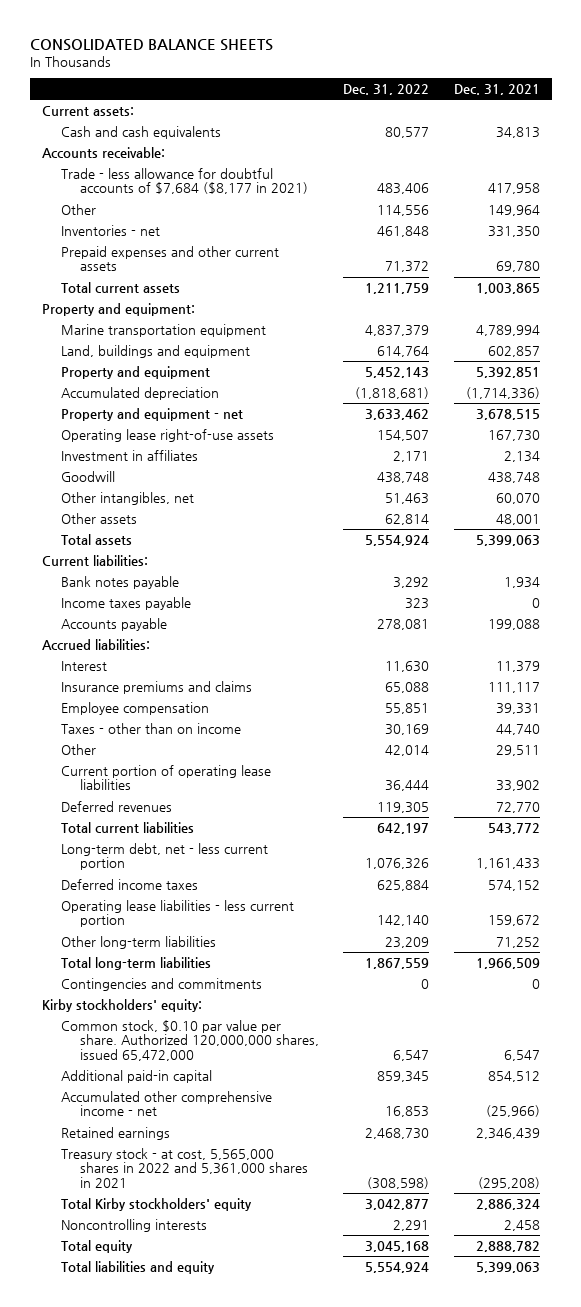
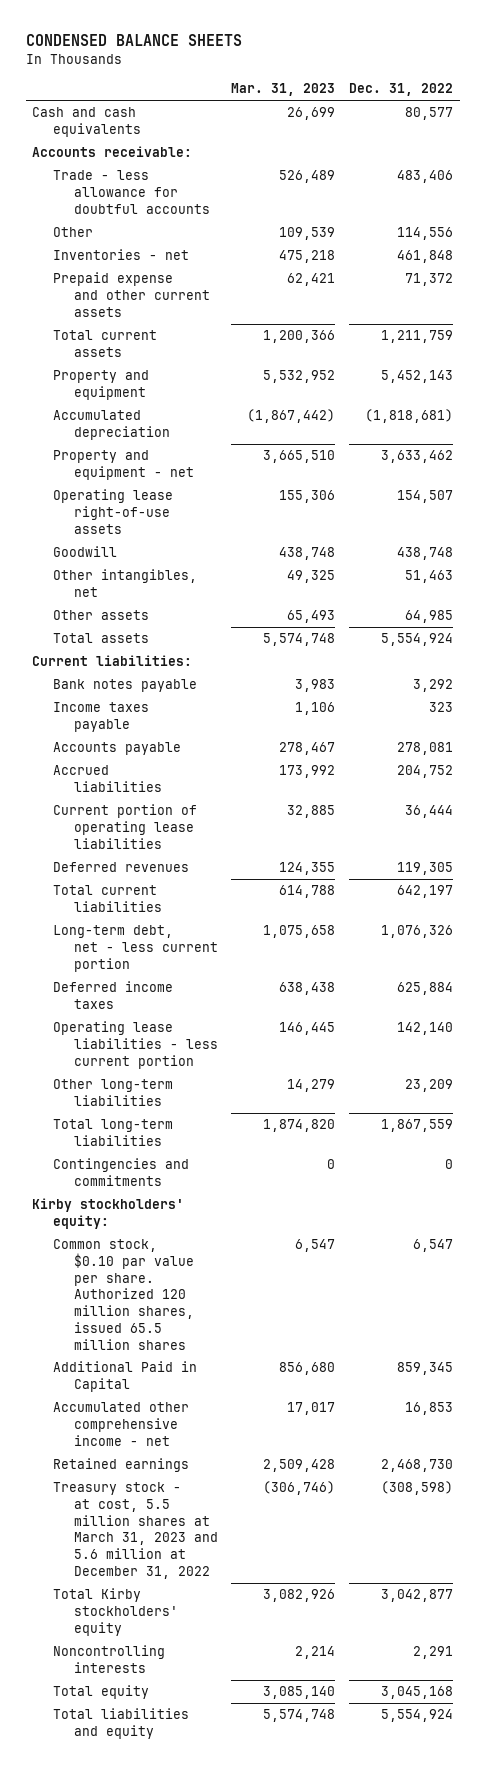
- CONSOLIDATED BALANCE SHEETS
+ CONDENSED BALANCE SHEETS
- | Dec. 31, 2022 | Dec. 31, 2021
+ | Mar. 31, 2023 | Dec. 31, 2022
- Current assets:
- Trade - less allowance for doubtful accounts of $7,684 ($8,177 in 2021) | 483,406 | 417,958
+ Trade - less allowance for doubtful accounts | 526,489 | 483,406
- Prepaid expenses and other current assets | 71,372 | 69,780
+ Prepaid expense and other current assets | 62,421 | 71,372
- Property and equipment:
- Marine transportation equipment | 4,837,379 | 4,789,994
- Land, buildings and equipment | 614,764 | 602,857
- Investment in affiliates | 2,171 | 2,134
- Other assets | 62,814 | 48,001
+ Other assets | 65,493 | 64,985
- Accrued liabilities:
- Interest | 11,630 | 11,379
- Insurance premiums and claims | 65,088 | 111,117
- Employee compensation | 55,851 | 39,331
- Taxes - other than on income | 30,169 | 44,740
- Other | 42,014 | 29,511
+ Accrued liabilities | 173,992 | 204,752
- Common stock, $0.10 par value per share. Authorized 120,000,000 shares, issued 65,472,000 | 6,547 | 6,547
- Additional paid-in capital | 859,345 | 854,512
+ Common stock, $0.10 par value per share. Authorized 120 million shares, issued 65.5 million shares | 6,547 | 6,547
+ Additional Paid in Capital | 856,680 | 859,345
- Treasury stock - at cost, 5,565,000 shares in 2022 and 5,361,000 shares in 2021 | (308,598) | (295,208)
+ Treasury stock - at cost, 5.5 million shares at March 31, 2023 and 5.6 million at December 31, 2022 | (306,746) | (308,598)

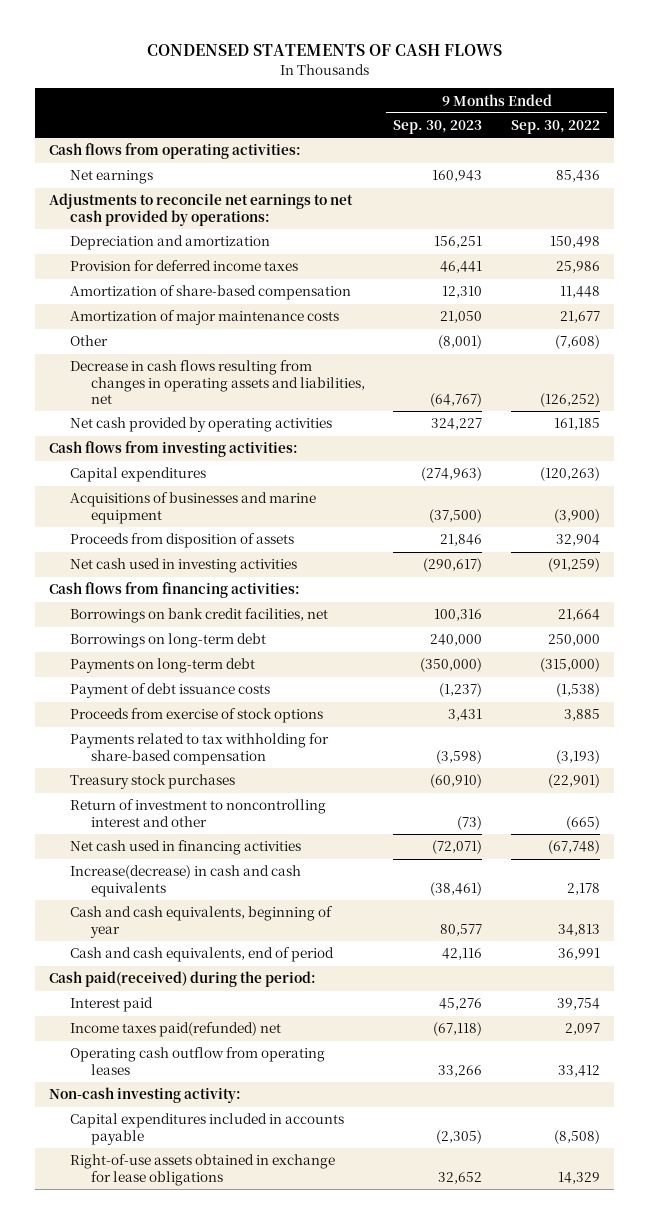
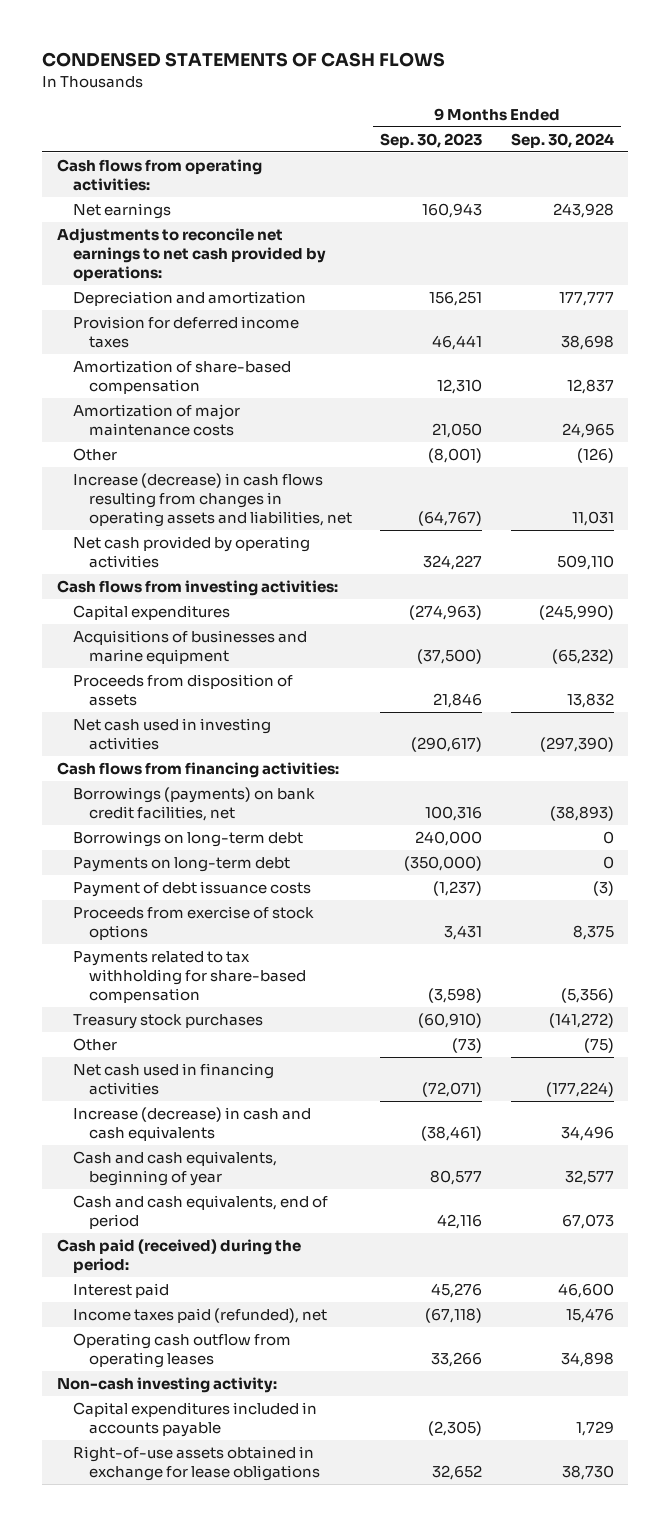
- | 9 Months Ended Sep. 30, 2023 | 9 Months Ended Sep. 30, 2022
+ | 9 Months Ended Sep. 30, 2023 | 9 Months Ended Sep. 30, 2024
- Decrease in cash flows resulting from changes in operating assets and liabilities, net | (64,767) | (126,252)
+ Increase (decrease) in cash flows resulting from changes in operating assets and liabilities, net | (64,767) | 11,031
- Borrowings on bank credit facilities, net | 100,316 | 21,664
+ Borrowings (payments) on bank credit facilities, net | 100,316 | (38,893)
- Return of investment to noncontrolling interest and other | (73) | (665)
+ Other | (73) | (75)
- Increase(decrease) in cash and cash equivalents | (38,461) | 2,178
+ Increase (decrease) in cash and cash equivalents | (38,461) | 34,496
- Cash paid(received) during the period:
+ Cash paid (received) during the period:
- Income taxes paid(refunded) net | (67,118) | 2,097
+ Income taxes paid (refunded), net | (67,118) | 15,476

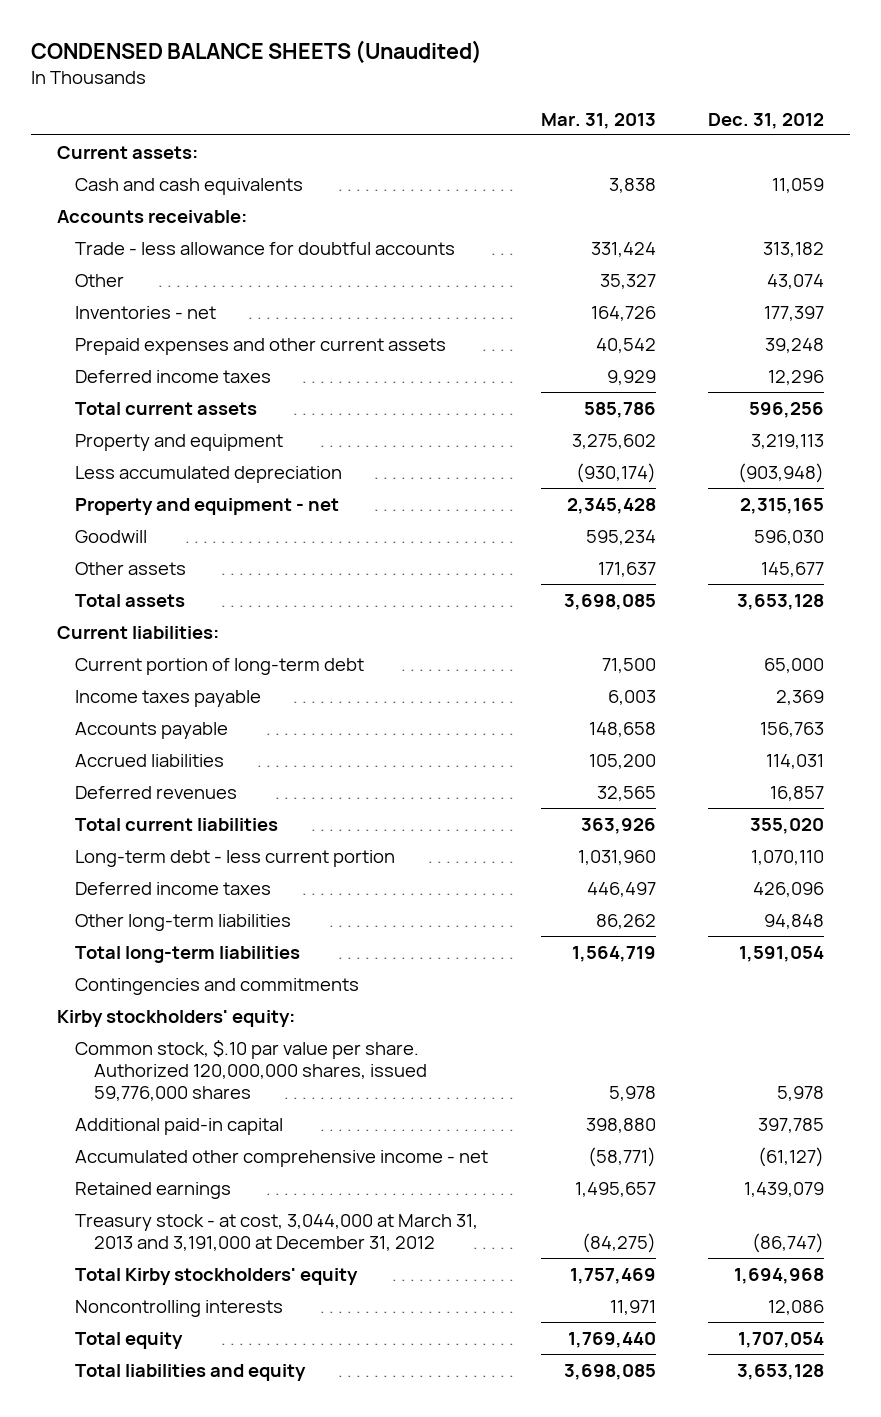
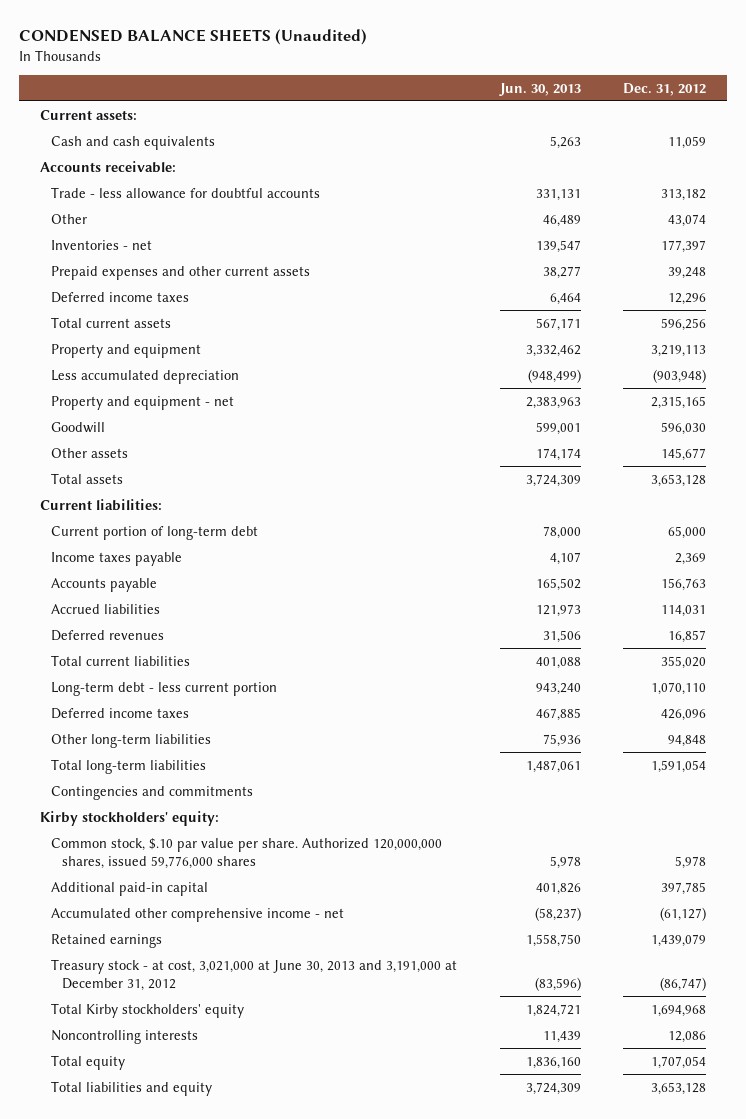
- | Mar. 31, 2013 | Dec. 31, 2012
+ | Jun. 30, 2013 | Dec. 31, 2012
- Treasury stock - at cost, 3,044,000 at March 31, 2013 and 3,191,000 at December 31, 2012 | (84,275) | (86,747)
+ Treasury stock - at cost, 3,021,000 at June 30, 2013 and 3,191,000 at December 31, 2012 | (83,596) | (86,747)

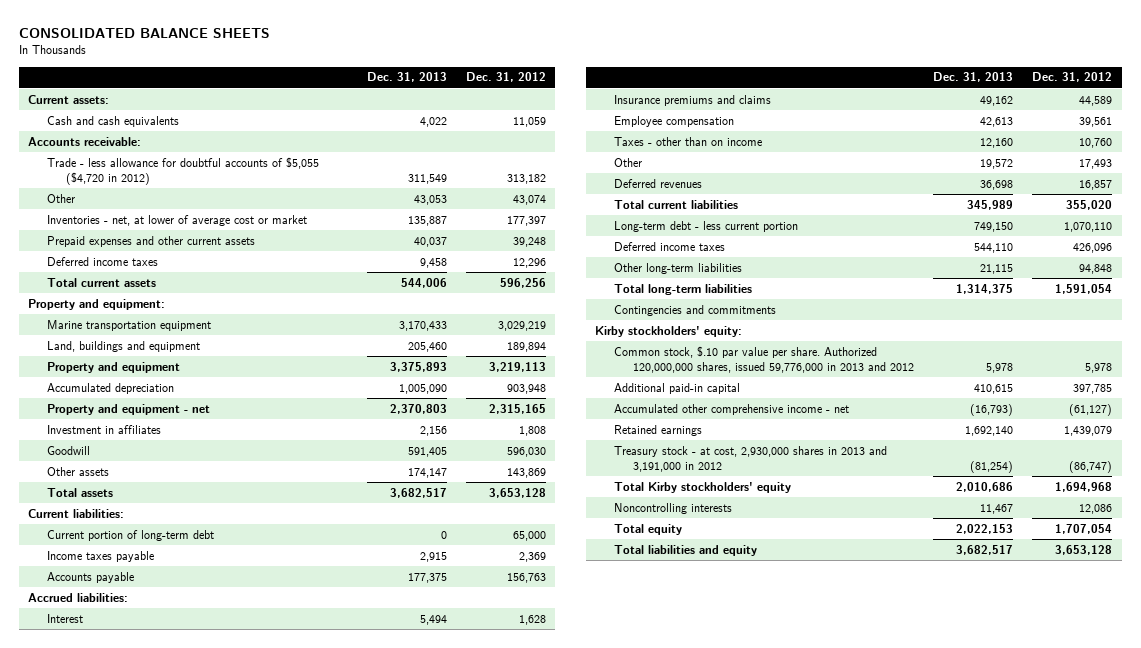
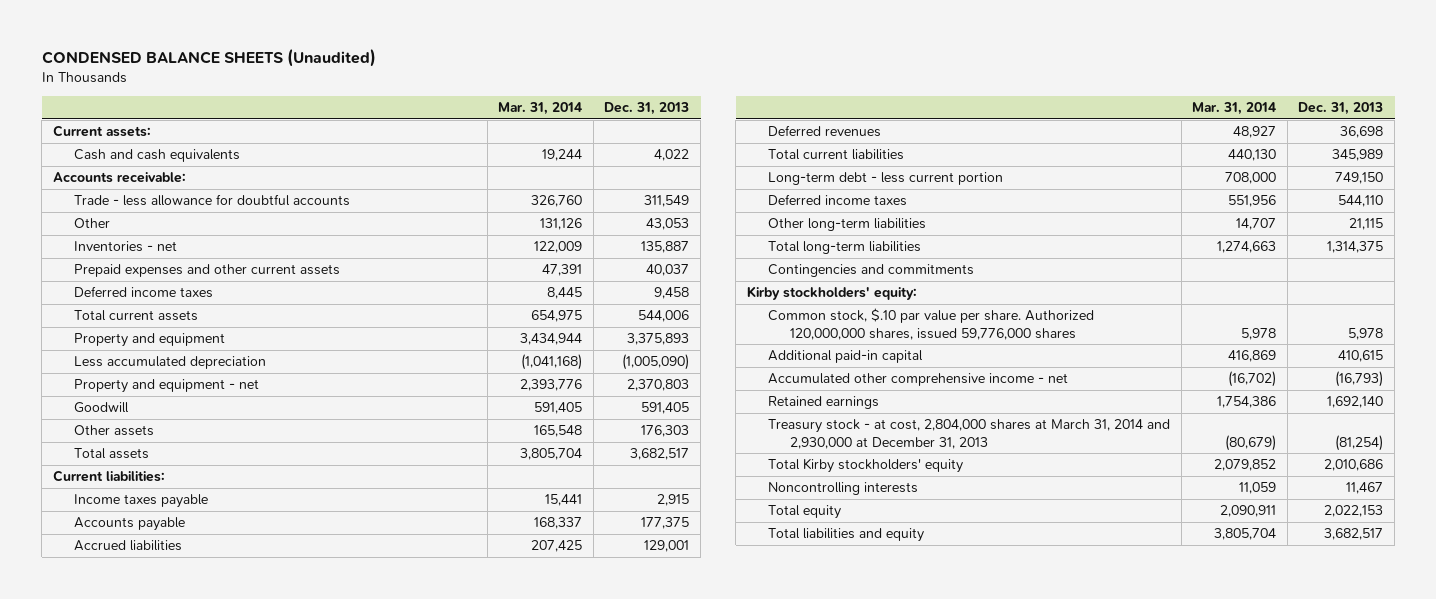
- CONSOLIDATED BALANCE SHEETS
+ CONDENSED BALANCE SHEETS (Unaudited)
- | Dec. 31, 2013 | Dec. 31, 2012
+ | Mar. 31, 2014 | Dec. 31, 2013
- Trade - less allowance for doubtful accounts of $5,055 ($4,720 in 2012) | 311,549 | 313,182
+ Trade - less allowance for doubtful accounts | 326,760 | 311,549
- Inventories - net, at lower of average cost or market | 135,887 | 177,397
+ Inventories - net | 122,009 | 135,887
- Property and equipment:
- Marine transportation equipment | 3,170,433 | 3,029,219
- Land, buildings and equipment | 205,460 | 189,894
- Accumulated depreciation | 1,005,090 | 903,948
+ Less accumulated depreciation | (1,041,168) | (1,005,090)
- Investment in affiliates | 2,156 | 1,808
- Other assets | 174,147 | 143,869
+ Other assets | 165,548 | 176,303
- Current portion of long-term debt | 0 | 65,000
- Accrued liabilities:
- Interest | 5,494 | 1,628
- Insurance premiums and claims | 49,162 | 44,589
- Employee compensation | 42,613 | 39,561
- Taxes - other than on income | 12,160 | 10,760
- Other | 19,572 | 17,493
+ Accrued liabilities | 207,425 | 129,001
- Common stock, $.10 par value per share. Authorized 120,000,000 shares, issued 59,776,000 in 2013 and 2012 | 5,978 | 5,978
+ Common stock, $.10 par value per share. Authorized 120,000,000 shares, issued 59,776,000 shares | 5,978 | 5,978
- Treasury stock - at cost, 2,930,000 shares in 2013 and 3,191,000 in 2012 | (81,254) | (86,747)
+ Treasury stock - at cost, 2,804,000 shares at March 31, 2014 and 2,930,000 at December 31, 2013 | (80,679) | (81,254)

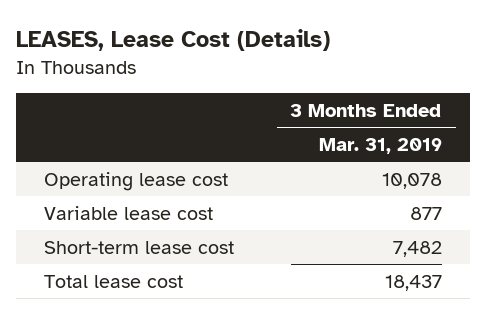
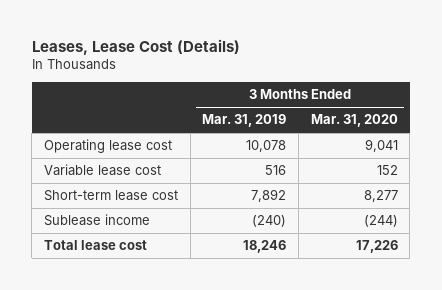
- LEASES, Lease Cost (Details)
+ Leases, Lease Cost (Details)
- | 3 Months Ended Mar. 31, 2019
+ | 3 Months Ended Mar. 31, 2019 | 3 Months Ended Mar. 31, 2020
- Variable lease cost | 877
- Short-term lease cost | 7,482
- Total lease cost | 18,437
+ Variable lease cost | 516 | 152
+ Short-term lease cost | 7,892 | 8,277
+ Sublease income | (240) | (244)
+ Total lease cost | 18,246 | 17,226

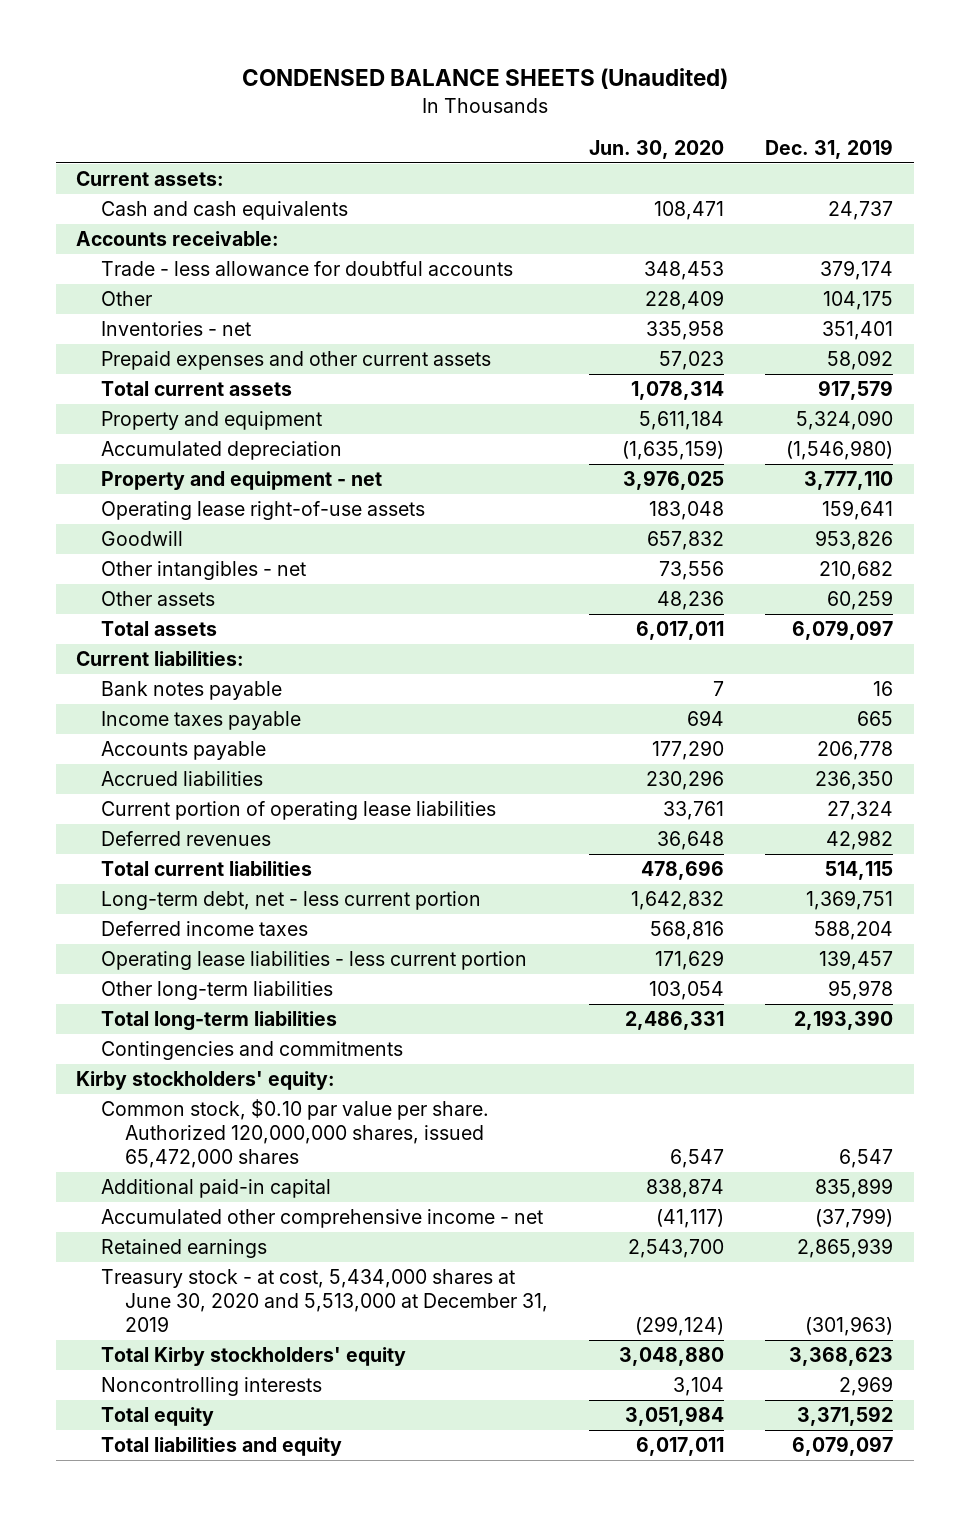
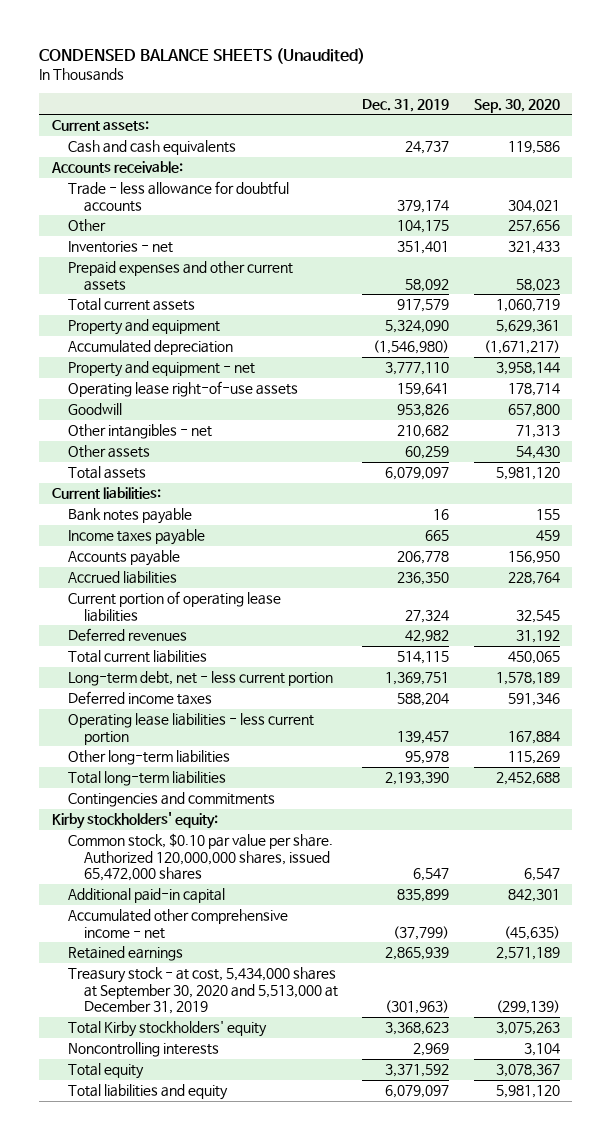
- | Jun. 30, 2020 | Dec. 31, 2019
+ | Dec. 31, 2019 | Sep. 30, 2020
- Treasury stock - at cost, 5,434,000 shares at June 30, 2020 and 5,513,000 at December 31, 2019 | (299,124) | (301,963)
+ Treasury stock - at cost, 5,434,000 shares at September 30, 2020 and 5,513,000 at December 31, 2019 | (301,963) | (299,139)

